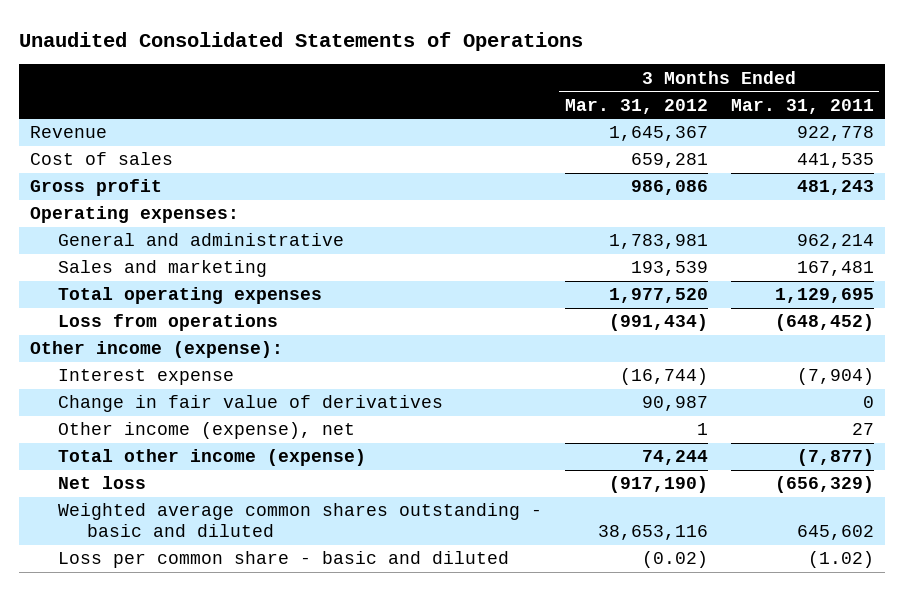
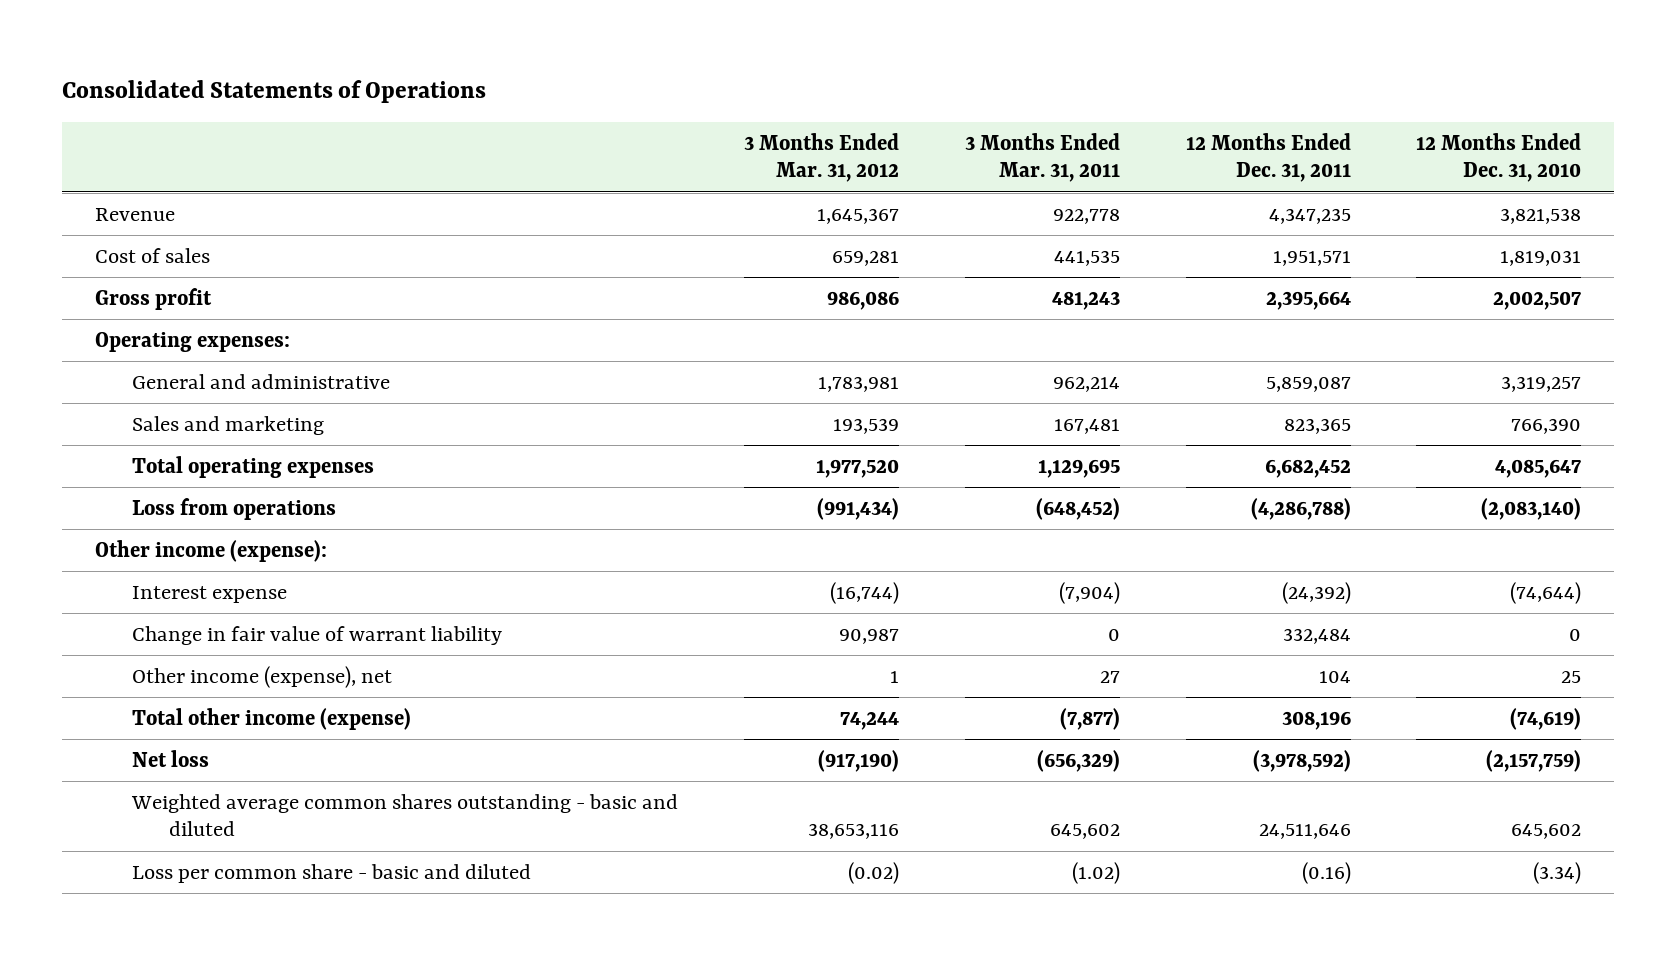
- Unaudited Consolidated Statements of Operations
+ Consolidated Statements of Operations
- | 3 Months Ended Mar. 31, 2012 | 3 Months Ended Mar. 31, 2011
+ | 3 Months Ended Mar. 31, 2012 | 3 Months Ended Mar. 31, 2011 | 12 Months Ended Dec. 31, 2011 | 12 Months Ended Dec. 31, 2010
- Change in fair value of derivatives | 90,987 | 0
+ Change in fair value of warrant liability | 90,987 | 0 | 332,484 | 0

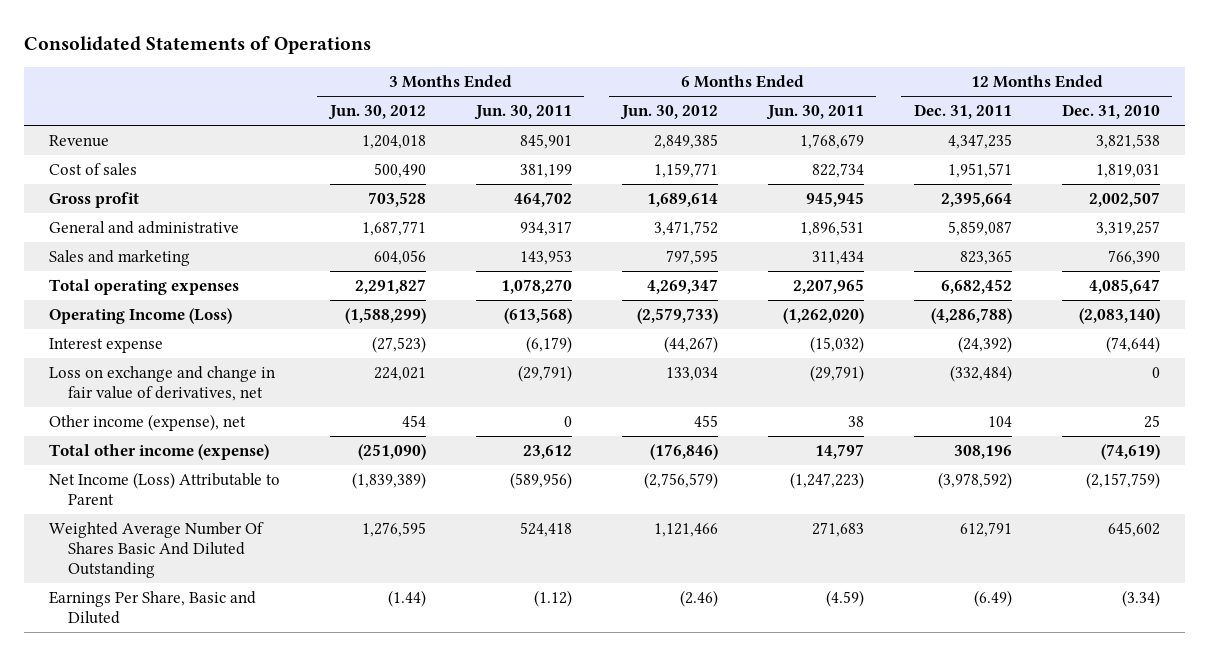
- | 3 Months Ended Mar. 31, 2012 | 3 Months Ended Mar. 31, 2011 | 12 Months Ended Dec. 31, 2011 | 12 Months Ended Dec. 31, 2010
+ | 3 Months Ended Jun. 30, 2012 | 3 Months Ended Jun. 30, 2011 | 6 Months Ended Jun. 30, 2012 | 6 Months Ended Jun. 30, 2011 | 12 Months Ended Dec. 31, 2011 | 12 Months Ended Dec. 31, 2010
- Operating expenses:
- Loss from operations | (991,434) | (648,452) | (4,286,788) | (2,083,140)
- Other income (expense):
+ Operating Income (Loss) | (1,588,299) | (613,568) | (2,579,733) | (1,262,020) | (4,286,788) | (2,083,140)
- Change in fair value of warrant liability | 90,987 | 0 | 332,484 | 0
+ Loss on exchange and change in fair value of derivatives, net | 224,021 | (29,791) | 133,034 | (29,791) | (332,484) | 0
- Net loss | (917,190) | (656,329) | (3,978,592) | (2,157,759)
- Weighted average common shares outstanding - basic and diluted | 38,653,116 | 645,602 | 24,511,646 | 645,602
- Loss per common share - basic and diluted | (0.02) | (1.02) | (0.16) | (3.34)
+ Net Income (Loss) Attributable to Parent | (1,839,389) | (589,956) | (2,756,579) | (1,247,223) | (3,978,592) | (2,157,759)
+ Weighted Average Number Of Shares Basic And Diluted Outstanding | 1,276,595 | 524,418 | 1,121,466 | 271,683 | 612,791 | 645,602
+ Earnings Per Share, Basic and Diluted | (1.44) | (1.12) | (2.46) | (4.59) | (6.49) | (3.34)

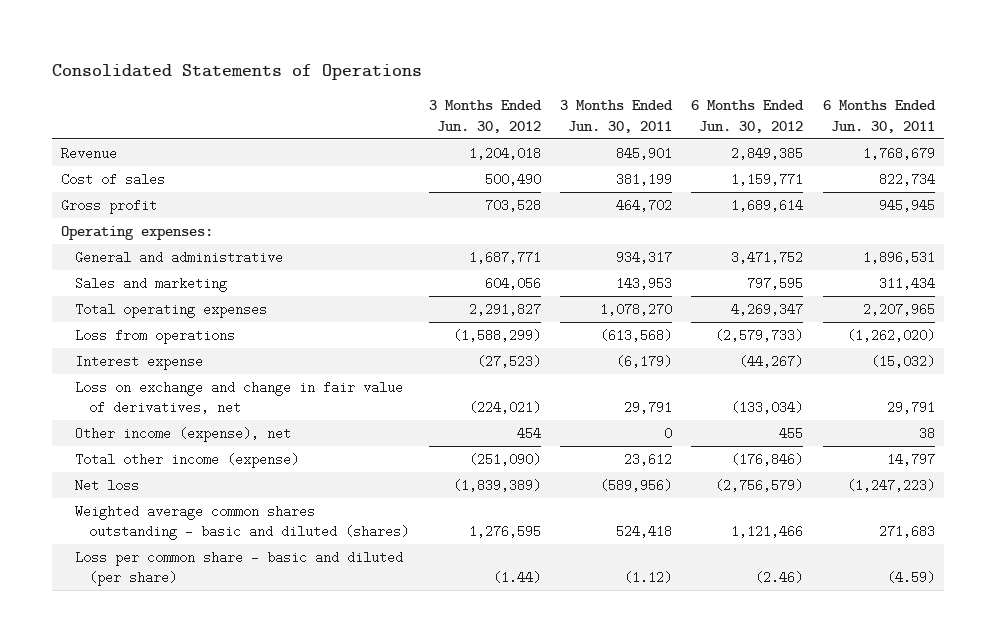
- | 3 Months Ended Jun. 30, 2012 | 3 Months Ended Jun. 30, 2011 | 6 Months Ended Jun. 30, 2012 | 6 Months Ended Jun. 30, 2011 | 12 Months Ended Dec. 31, 2011 | 12 Months Ended Dec. 31, 2010
+ | 3 Months Ended Jun. 30, 2012 | 3 Months Ended Jun. 30, 2011 | 6 Months Ended Jun. 30, 2012 | 6 Months Ended Jun. 30, 2011
+ Operating expenses:
- Operating Income (Loss) | (1,588,299) | (613,568) | (2,579,733) | (1,262,020) | (4,286,788) | (2,083,140)
+ Loss from operations | (1,588,299) | (613,568) | (2,579,733) | (1,262,020)
- Loss on exchange and change in fair value of derivatives, net | 224,021 | (29,791) | 133,034 | (29,791) | (332,484) | 0
+ Loss on exchange and change in fair value of derivatives, net | (224,021) | 29,791 | (133,034) | 29,791
- Net Income (Loss) Attributable to Parent | (1,839,389) | (589,956) | (2,756,579) | (1,247,223) | (3,978,592) | (2,157,759)
- Weighted Average Number Of Shares Basic And Diluted Outstanding | 1,276,595 | 524,418 | 1,121,466 | 271,683 | 612,791 | 645,602
- Earnings Per Share, Basic and Diluted | (1.44) | (1.12) | (2.46) | (4.59) | (6.49) | (3.34)
+ Net loss | (1,839,389) | (589,956) | (2,756,579) | (1,247,223)
+ Weighted average common shares outstanding - basic and diluted (shares) | 1,276,595 | 524,418 | 1,121,466 | 271,683
+ Loss per common share - basic and diluted (per share) | (1.44) | (1.12) | (2.46) | (4.59)

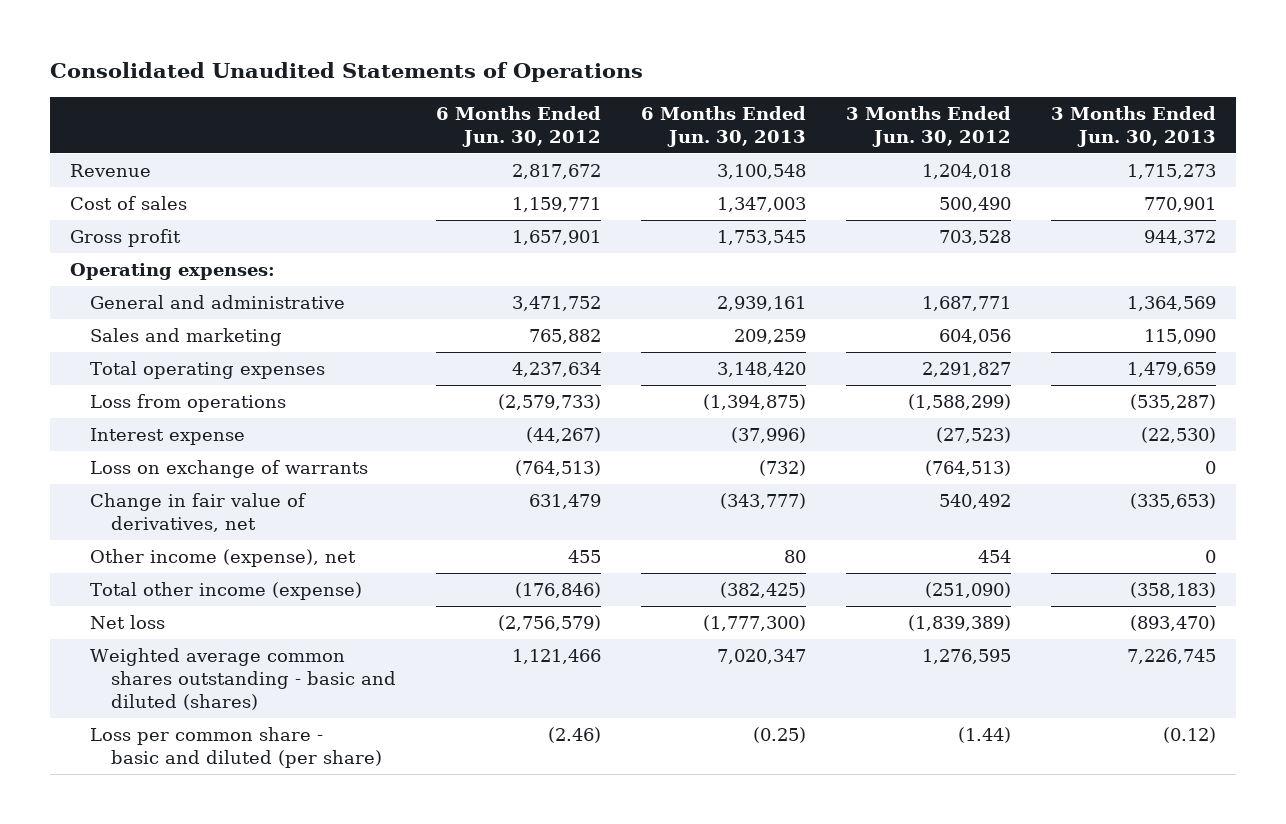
- Consolidated Statements of Operations
+ Consolidated Unaudited Statements of Operations
- | 3 Months Ended Jun. 30, 2012 | 3 Months Ended Jun. 30, 2011 | 6 Months Ended Jun. 30, 2012 | 6 Months Ended Jun. 30, 2011
+ | 6 Months Ended Jun. 30, 2012 | 6 Months Ended Jun. 30, 2013 | 3 Months Ended Jun. 30, 2012 | 3 Months Ended Jun. 30, 2013
- Revenue | 1,204,018 | 845,901 | 2,849,385 | 1,768,679
+ Revenue | 2,817,672 | 3,100,548 | 1,204,018 | 1,715,273
- Gross profit | 703,528 | 464,702 | 1,689,614 | 945,945
+ Gross profit | 1,657,901 | 1,753,545 | 703,528 | 944,372
- Sales and marketing | 604,056 | 143,953 | 797,595 | 311,434
- Total operating expenses | 2,291,827 | 1,078,270 | 4,269,347 | 2,207,965
+ Sales and marketing | 765,882 | 209,259 | 604,056 | 115,090
+ Total operating expenses | 4,237,634 | 3,148,420 | 2,291,827 | 1,479,659
- Loss on exchange and change in fair value of derivatives, net | (224,021) | 29,791 | (133,034) | 29,791
+ Loss on exchange of warrants | (764,513) | (732) | (764,513) | 0
+ Change in fair value of derivatives, net | 631,479 | (343,777) | 540,492 | (335,653)

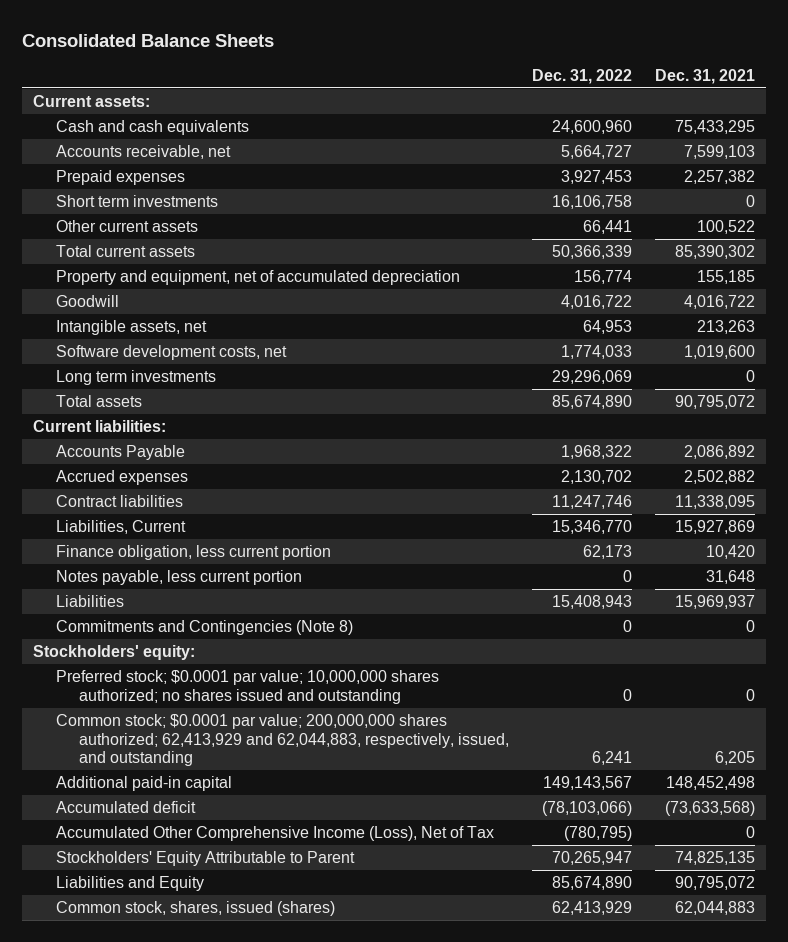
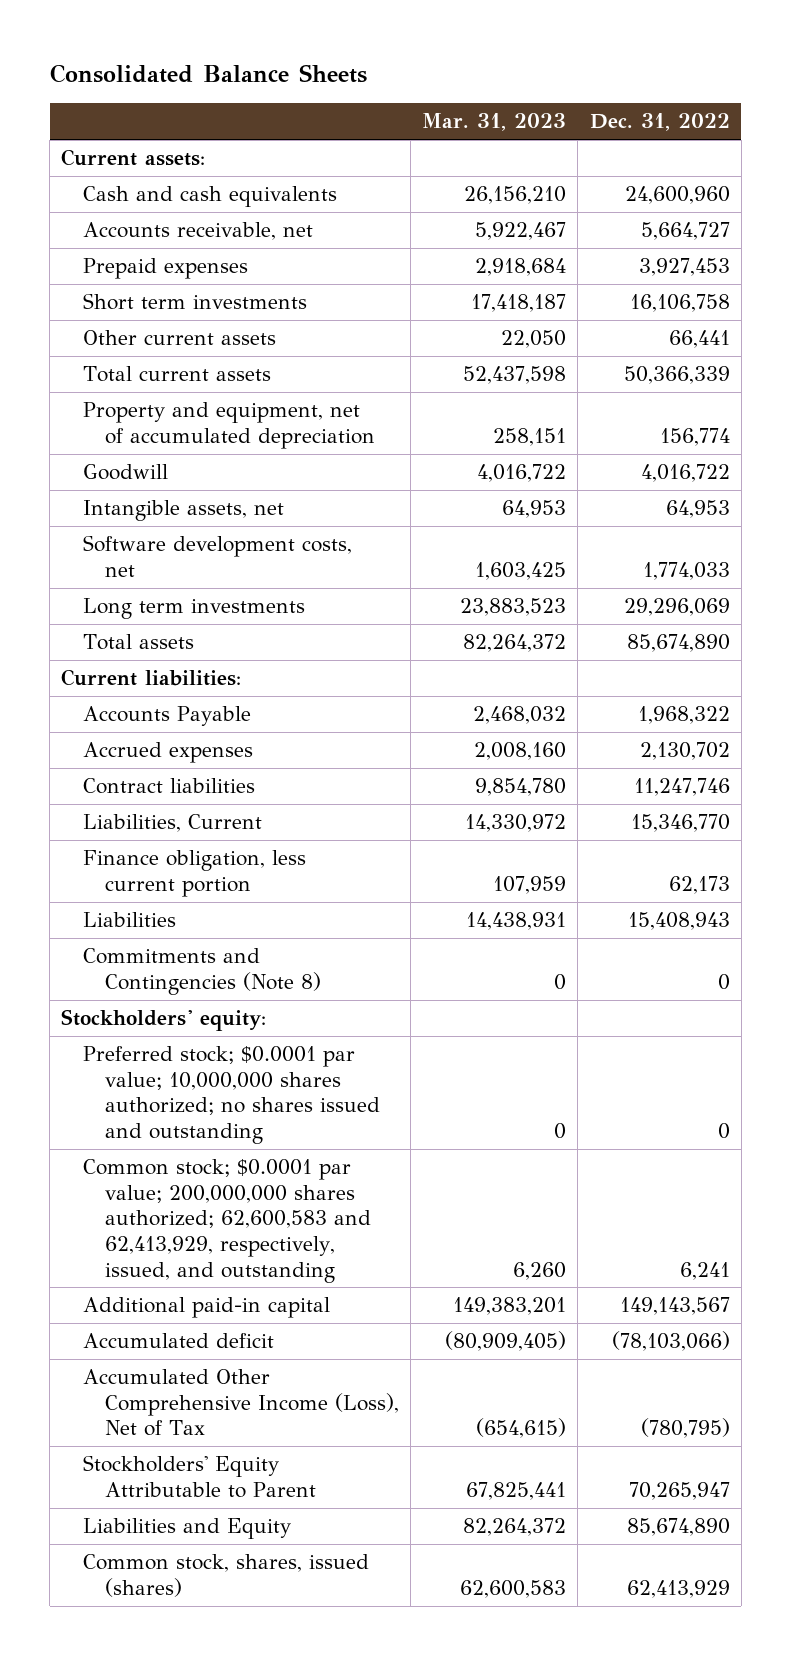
- | Dec. 31, 2022 | Dec. 31, 2021
+ | Mar. 31, 2023 | Dec. 31, 2022
- Notes payable, less current portion | 0 | 31,648
- Common stock; $0.0001 par value; 200,000,000 shares authorized; 62,413,929 and 62,044,883, respectively, issued, and outstanding | 6,241 | 6,205
+ Common stock; $0.0001 par value; 200,000,000 shares authorized; 62,600,583 and 62,413,929, respectively, issued, and outstanding | 6,260 | 6,241

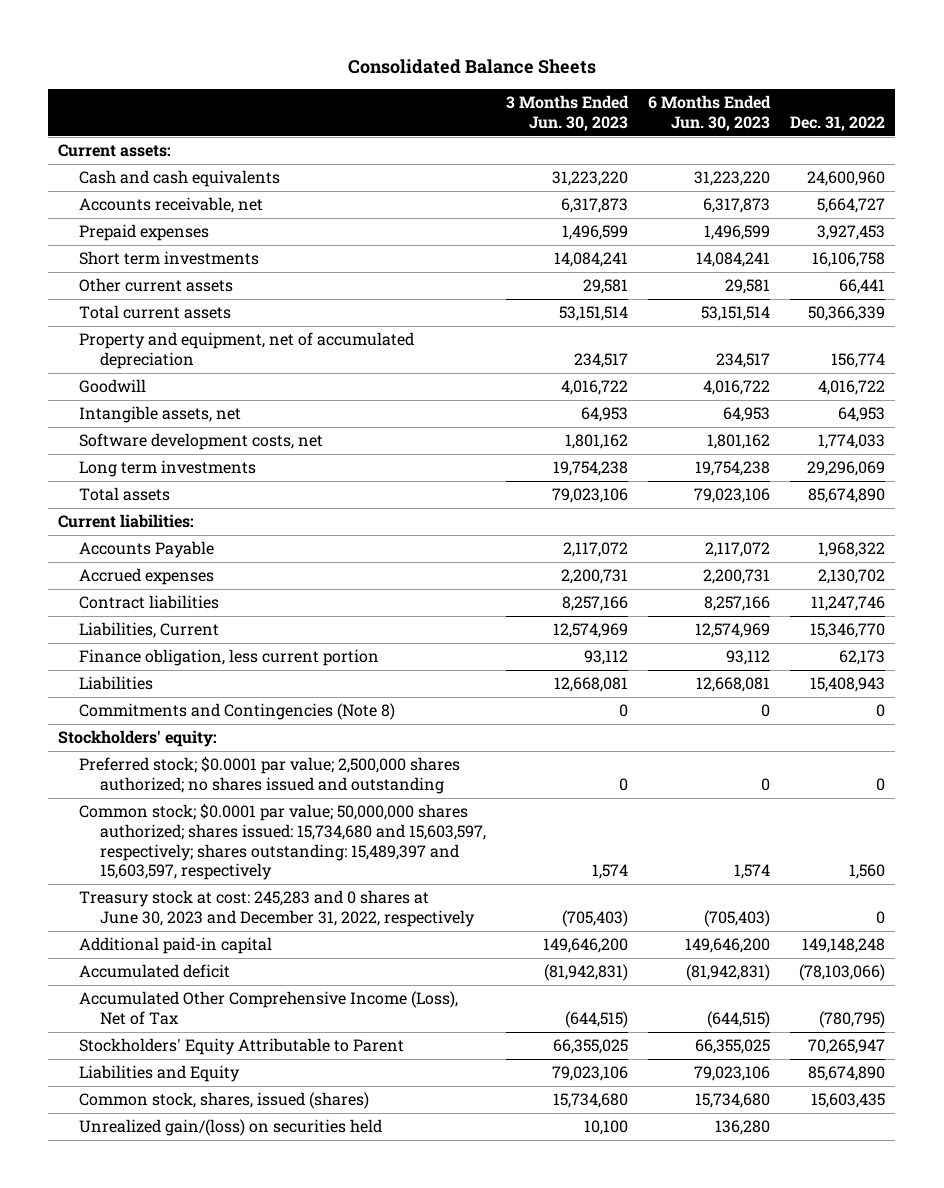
- | Mar. 31, 2023 | Dec. 31, 2022
+ | 3 Months Ended Jun. 30, 2023 | 6 Months Ended Jun. 30, 2023 | Dec. 31, 2022
- Preferred stock; $0.0001 par value; 10,000,000 shares authorized; no shares issued and outstanding | 0 | 0
- Common stock; $0.0001 par value; 200,000,000 shares authorized; 62,600,583 and 62,413,929, respectively, issued, and outstanding | 6,260 | 6,241
- Additional paid-in capital | 149,383,201 | 149,143,567
+ Preferred stock; $0.0001 par value; 2,500,000 shares authorized; no shares issued and outstanding | 0 | 0 | 0
+ Common stock; $0.0001 par value; 50,000,000 shares authorized; shares issued: 15,734,680 and 15,603,597, respectively; shares outstanding: 15,489,397 and 15,603,597, respectively | 1,574 | 1,574 | 1,560
+ Treasury stock at cost: 245,283 and 0 shares at June 30, 2023 and December 31, 2022, respectively | (705,403) | (705,403) | 0
+ Additional paid-in capital | 149,646,200 | 149,646,200 | 149,148,248
- Common stock, shares, issued (shares) | 62,600,583 | 62,413,929
+ Common stock, shares, issued (shares) | 15,734,680 | 15,734,680 | 15,603,435
+ Unrealized gain/(loss) on securities held | 10,100 | 136,280 |

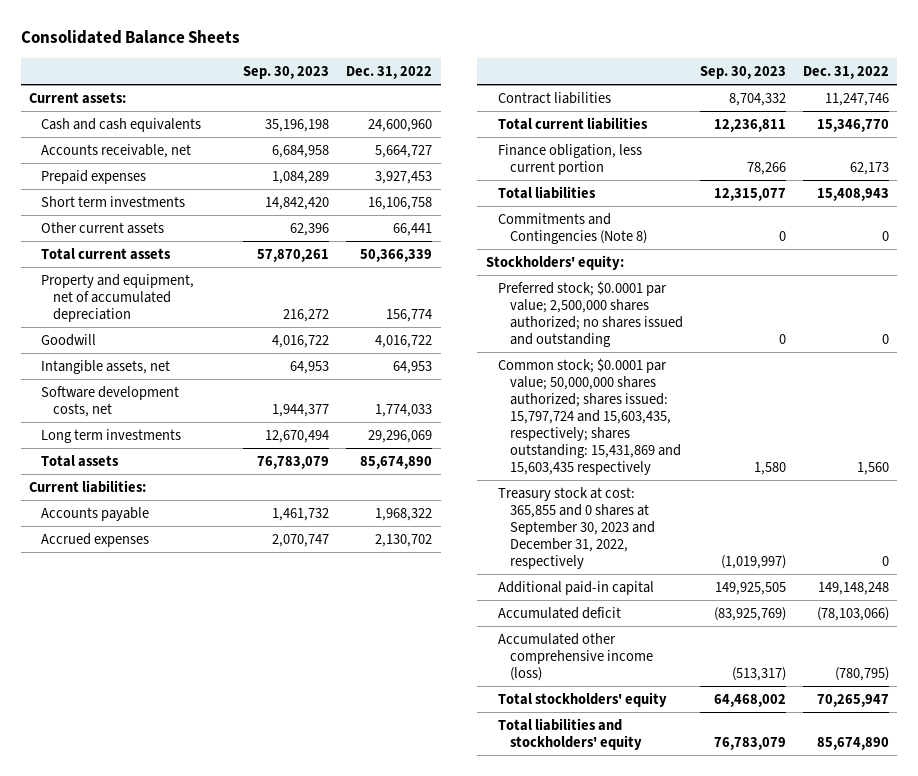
- | 3 Months Ended Jun. 30, 2023 | 6 Months Ended Jun. 30, 2023 | Dec. 31, 2022
+ | Sep. 30, 2023 | Dec. 31, 2022
- Accounts Payable | 2,117,072 | 2,117,072 | 1,968,322
+ Accounts payable | 1,461,732 | 1,968,322
- Liabilities, Current | 12,574,969 | 12,574,969 | 15,346,770
+ Total current liabilities | 12,236,811 | 15,346,770
- Liabilities | 12,668,081 | 12,668,081 | 15,408,943
+ Total liabilities | 12,315,077 | 15,408,943
- Common stock; $0.0001 par value; 50,000,000 shares authorized; shares issued: 15,734,680 and 15,603,597, respectively; shares outstanding: 15,489,397 and 15,603,597, respectively | 1,574 | 1,574 | 1,560
- Treasury stock at cost: 245,283 and 0 shares at June 30, 2023 and December 31, 2022, respectively | (705,403) | (705,403) | 0
+ Common stock; $0.0001 par value; 50,000,000 shares authorized; shares issued: 15,797,724 and 15,603,435, respectively; shares outstanding: 15,431,869 and 15,603,435 respectively | 1,580 | 1,560
+ Treasury stock at cost: 365,855 and 0 shares at September 30, 2023 and December 31, 2022, respectively | (1,019,997) | 0
- Accumulated Other Comprehensive Income (Loss), Net of Tax | (644,515) | (644,515) | (780,795)
- Stockholders' Equity Attributable to Parent | 66,355,025 | 66,355,025 | 70,265,947
- Liabilities and Equity | 79,023,106 | 79,023,106 | 85,674,890
- Common stock, shares, issued (shares) | 15,734,680 | 15,734,680 | 15,603,435
- Unrealized gain/(loss) on securities held | 10,100 | 136,280 |
+ Accumulated other comprehensive income (loss) | (513,317) | (780,795)
+ Total stockholders' equity | 64,468,002 | 70,265,947
+ Total liabilities and stockholders' equity | 76,783,079 | 85,674,890

